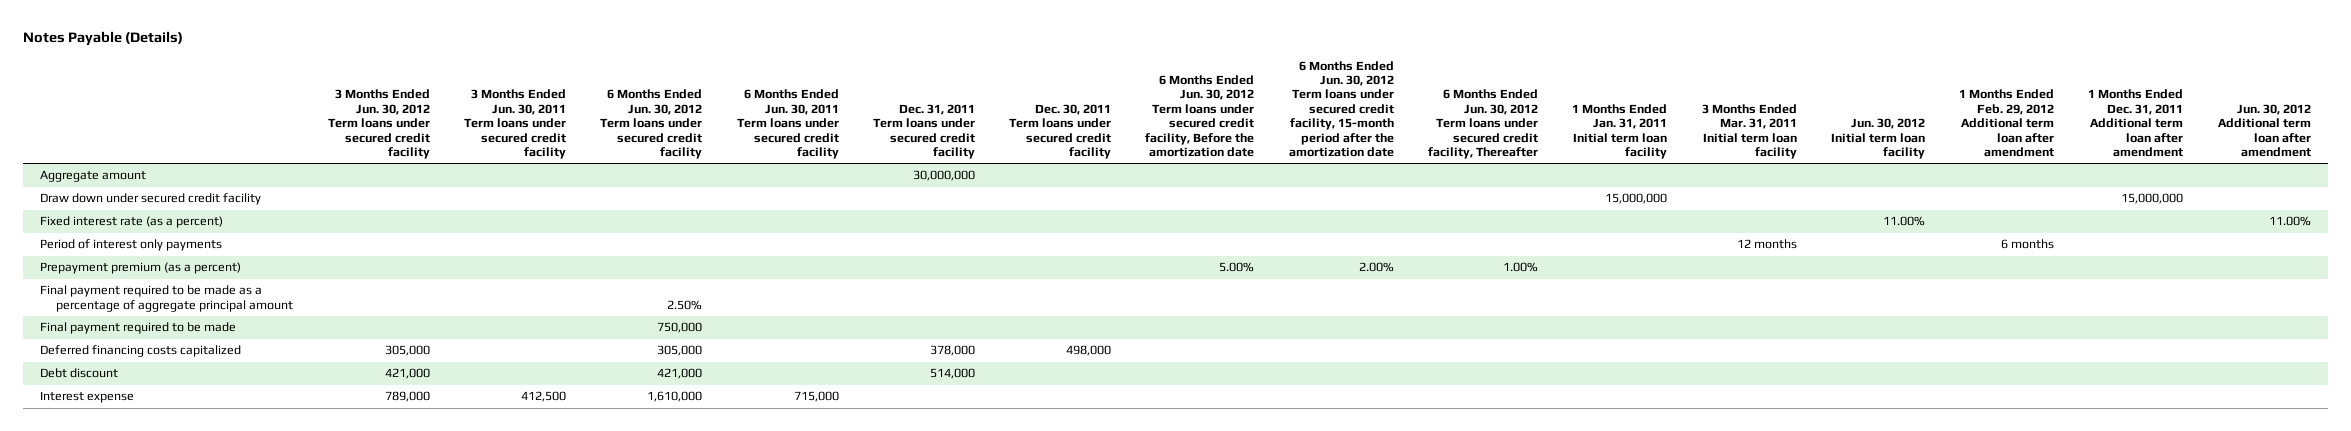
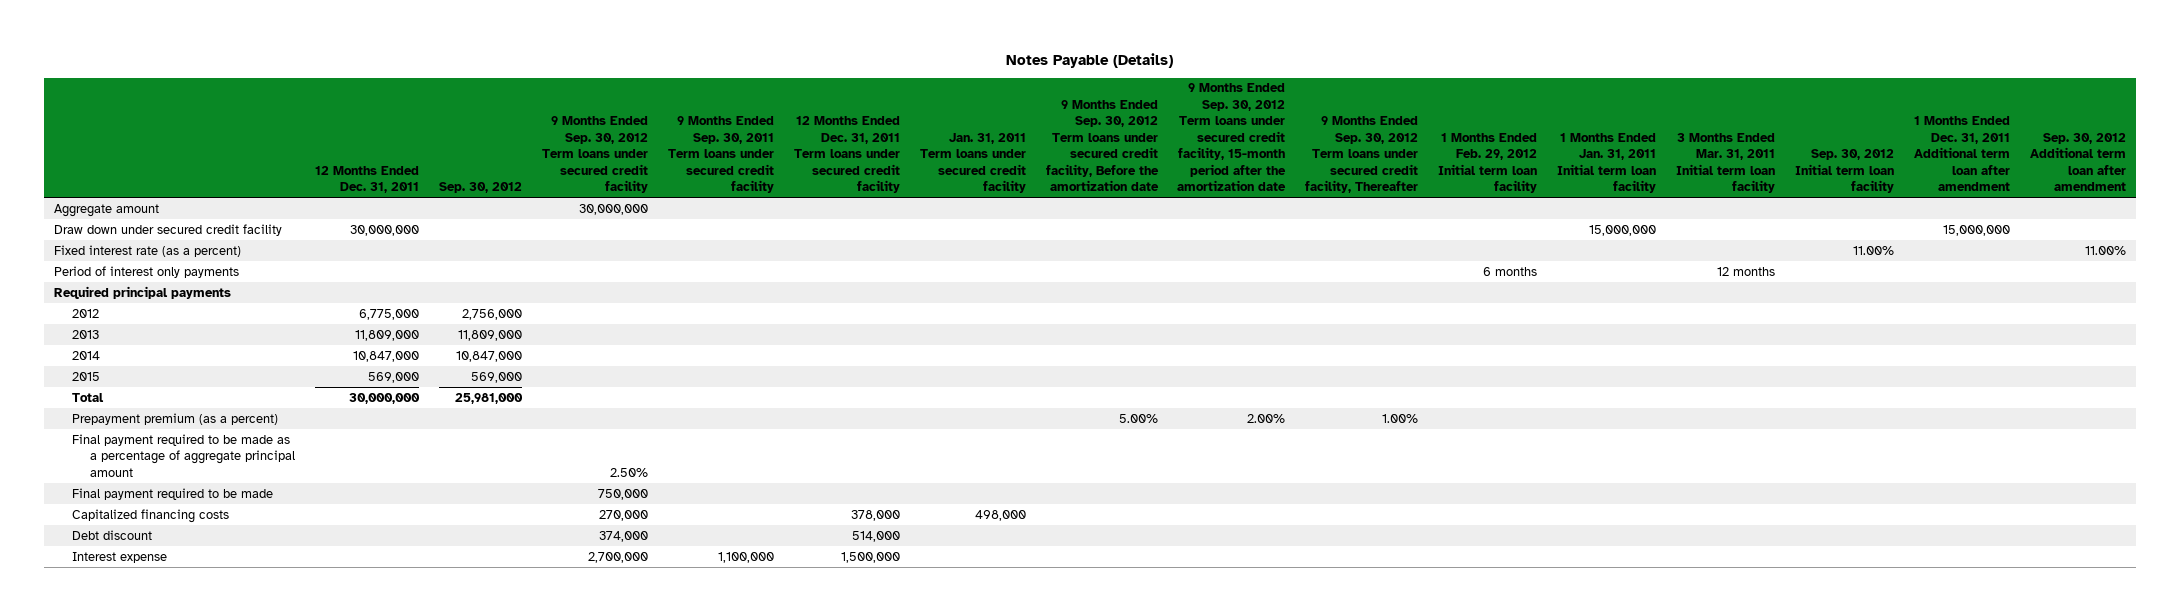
- | 3 Months Ended Jun. 30, 2012 Term loans under secured credit facility | 3 Months Ended Jun. 30, 2011 Term loans under secured credit facility | 6 Months Ended Jun. 30, 2012 Term loans under secured credit facility | 6 Months Ended Jun. 30, 2011 Term loans under secured credit facility | Dec. 31, 2011 Term loans under secured credit facility | Dec. 30, 2011 Term loans under secured credit facility | 6 Months Ended Jun. 30, 2012 Term loans under secured credit facility, Before the amortization date | 6 Months Ended Jun. 30, 2012 Term loans under secured credit facility, 15-month period after the amortization date | 6 Months Ended Jun. 30, 2012 Term loans under secured credit facility, Thereafter | 1 Months Ended Jan. 31, 2011 Initial term loan facility | 3 Months Ended Mar. 31, 2011 Initial term loan facility | Jun. 30, 2012 Initial term loan facility | 1 Months Ended Feb. 29, 2012 Additional term loan after amendment | 1 Months Ended Dec. 31, 2011 Additional term loan after amendment | Jun. 30, 2012 Additional term loan after amendment
+ | 12 Months Ended Dec. 31, 2011 | Sep. 30, 2012 | 9 Months Ended Sep. 30, 2012 Term loans under secured credit facility | 9 Months Ended Sep. 30, 2011 Term loans under secured credit facility | 12 Months Ended Dec. 31, 2011 Term loans under secured credit facility | Jan. 31, 2011 Term loans under secured credit facility | 9 Months Ended Sep. 30, 2012 Term loans under secured credit facility, Before the amortization date | 9 Months Ended Sep. 30, 2012 Term loans under secured credit facility, 15-month period after the amortization date | 9 Months Ended Sep. 30, 2012 Term loans under secured credit facility, Thereafter | 1 Months Ended Feb. 29, 2012 Initial term loan facility | 1 Months Ended Jan. 31, 2011 Initial term loan facility | 3 Months Ended Mar. 31, 2011 Initial term loan facility | Sep. 30, 2012 Initial term loan facility | 1 Months Ended Dec. 31, 2011 Additional term loan after amendment | Sep. 30, 2012 Additional term loan after amendment
+ Required principal payments
+ 2012 | 6,775,000 | 2,756,000 | | | | | | | | | | | | |
+ 2013 | 11,809,000 | 11,809,000 | | | | | | | | | | | | |
+ 2014 | 10,847,000 | 10,847,000 | | | | | | | | | | | | |
+ 2015 | 569,000 | 569,000 | | | | | | | | | | | | |
+ Total | 30,000,000 | 25,981,000 | | | | | | | | | | | | |
- Deferred financing costs capitalized | 305,000 | | 305,000 | | 378,000 | 498,000 | | | | | | | | |
+ Capitalized financing costs | | | 270,000 | | 378,000 | 498,000 | | | | | | | | |

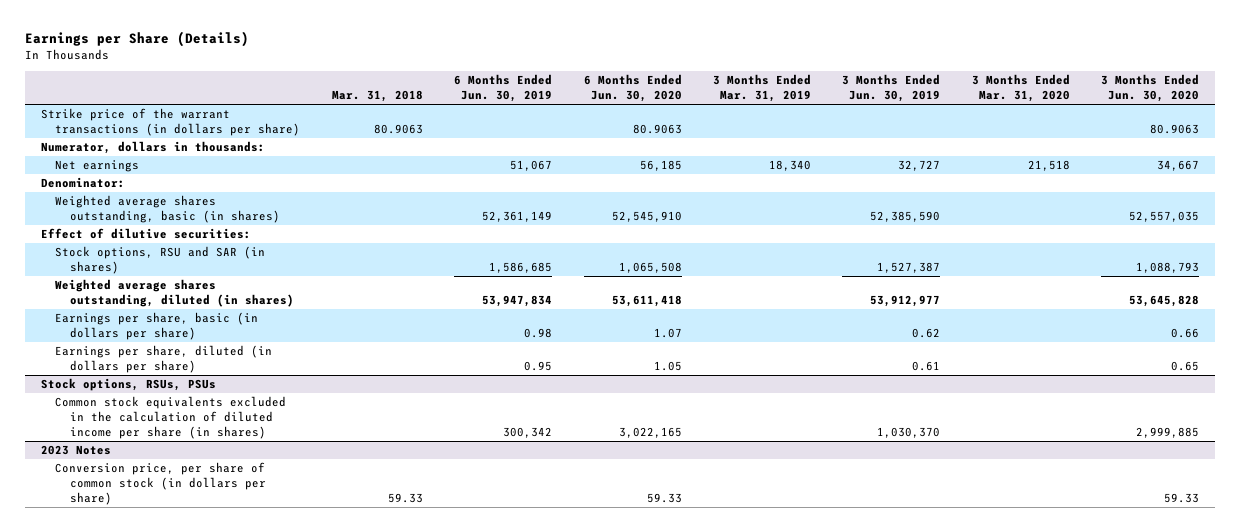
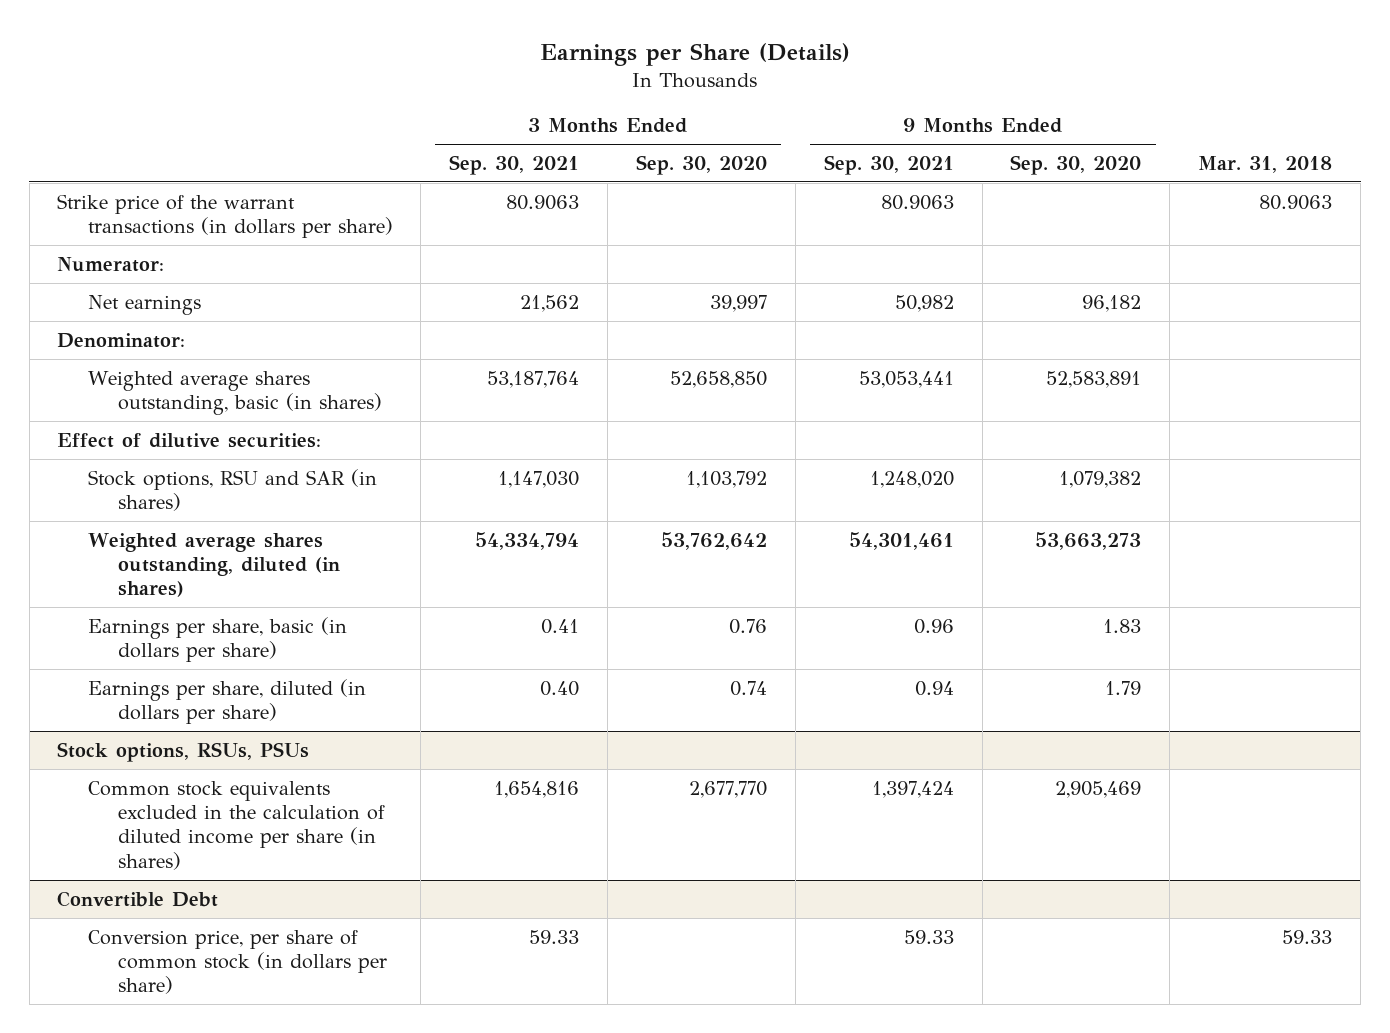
- | Mar. 31, 2018 | 6 Months Ended Jun. 30, 2019 | 6 Months Ended Jun. 30, 2020 | 3 Months Ended Mar. 31, 2019 | 3 Months Ended Jun. 30, 2019 | 3 Months Ended Mar. 31, 2020 | 3 Months Ended Jun. 30, 2020
+ | 3 Months Ended Sep. 30, 2021 | 3 Months Ended Sep. 30, 2020 | 9 Months Ended Sep. 30, 2021 | 9 Months Ended Sep. 30, 2020 | Mar. 31, 2018
- Numerator, dollars in thousands:
+ Numerator:
- 2023 Notes
+ Convertible Debt

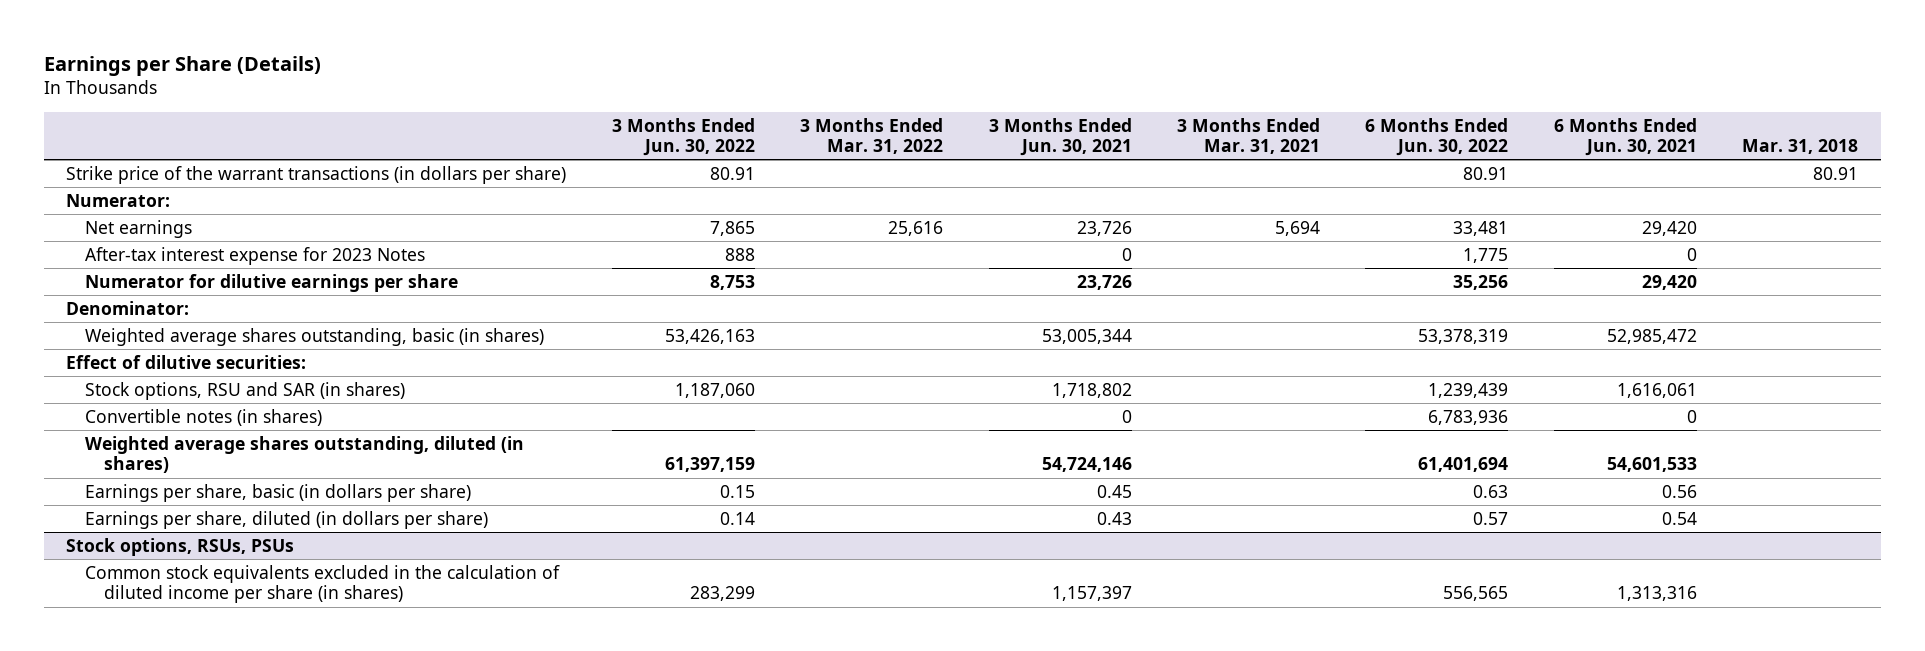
- | 3 Months Ended Sep. 30, 2021 | 3 Months Ended Sep. 30, 2020 | 9 Months Ended Sep. 30, 2021 | 9 Months Ended Sep. 30, 2020 | Mar. 31, 2018
+ | 3 Months Ended Jun. 30, 2022 | 3 Months Ended Mar. 31, 2022 | 3 Months Ended Jun. 30, 2021 | 3 Months Ended Mar. 31, 2021 | 6 Months Ended Jun. 30, 2022 | 6 Months Ended Jun. 30, 2021 | Mar. 31, 2018
- Strike price of the warrant transactions (in dollars per share) | 80.9063 | | 80.9063 | | 80.9063
+ Strike price of the warrant transactions (in dollars per share) | 80.91 | | | | 80.91 | | 80.91
+ After-tax interest expense for 2023 Notes | 888 | | 0 | | 1,775 | 0 |
+ Numerator for dilutive earnings per share | 8,753 | | 23,726 | | 35,256 | 29,420 |
+ Convertible notes (in shares) | | | 0 | | 6,783,936 | 0 |
- Convertible Debt
- Conversion price, per share of common stock (in dollars per share) | 59.33 | | 59.33 | | 59.33

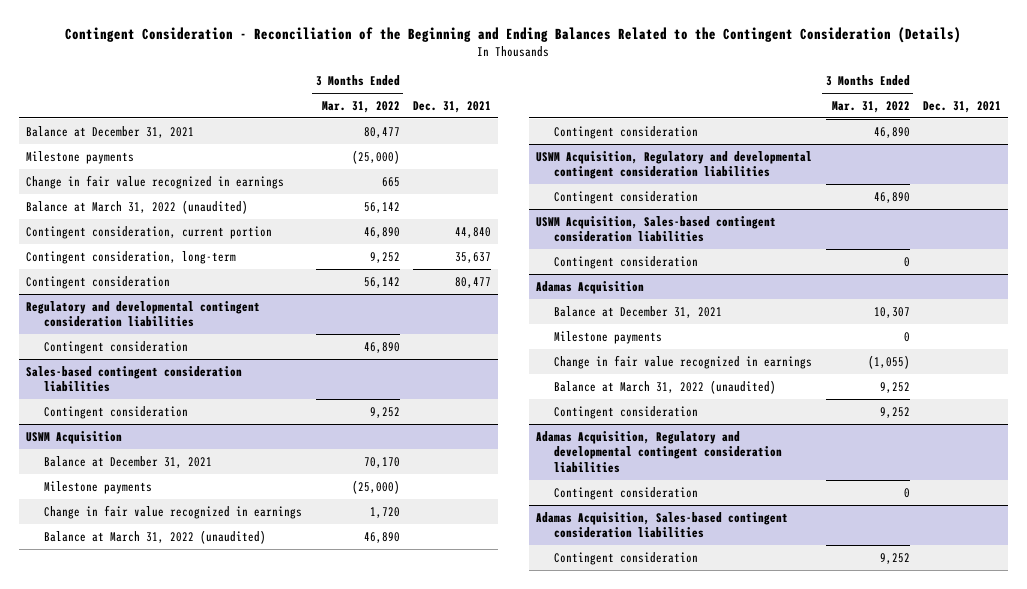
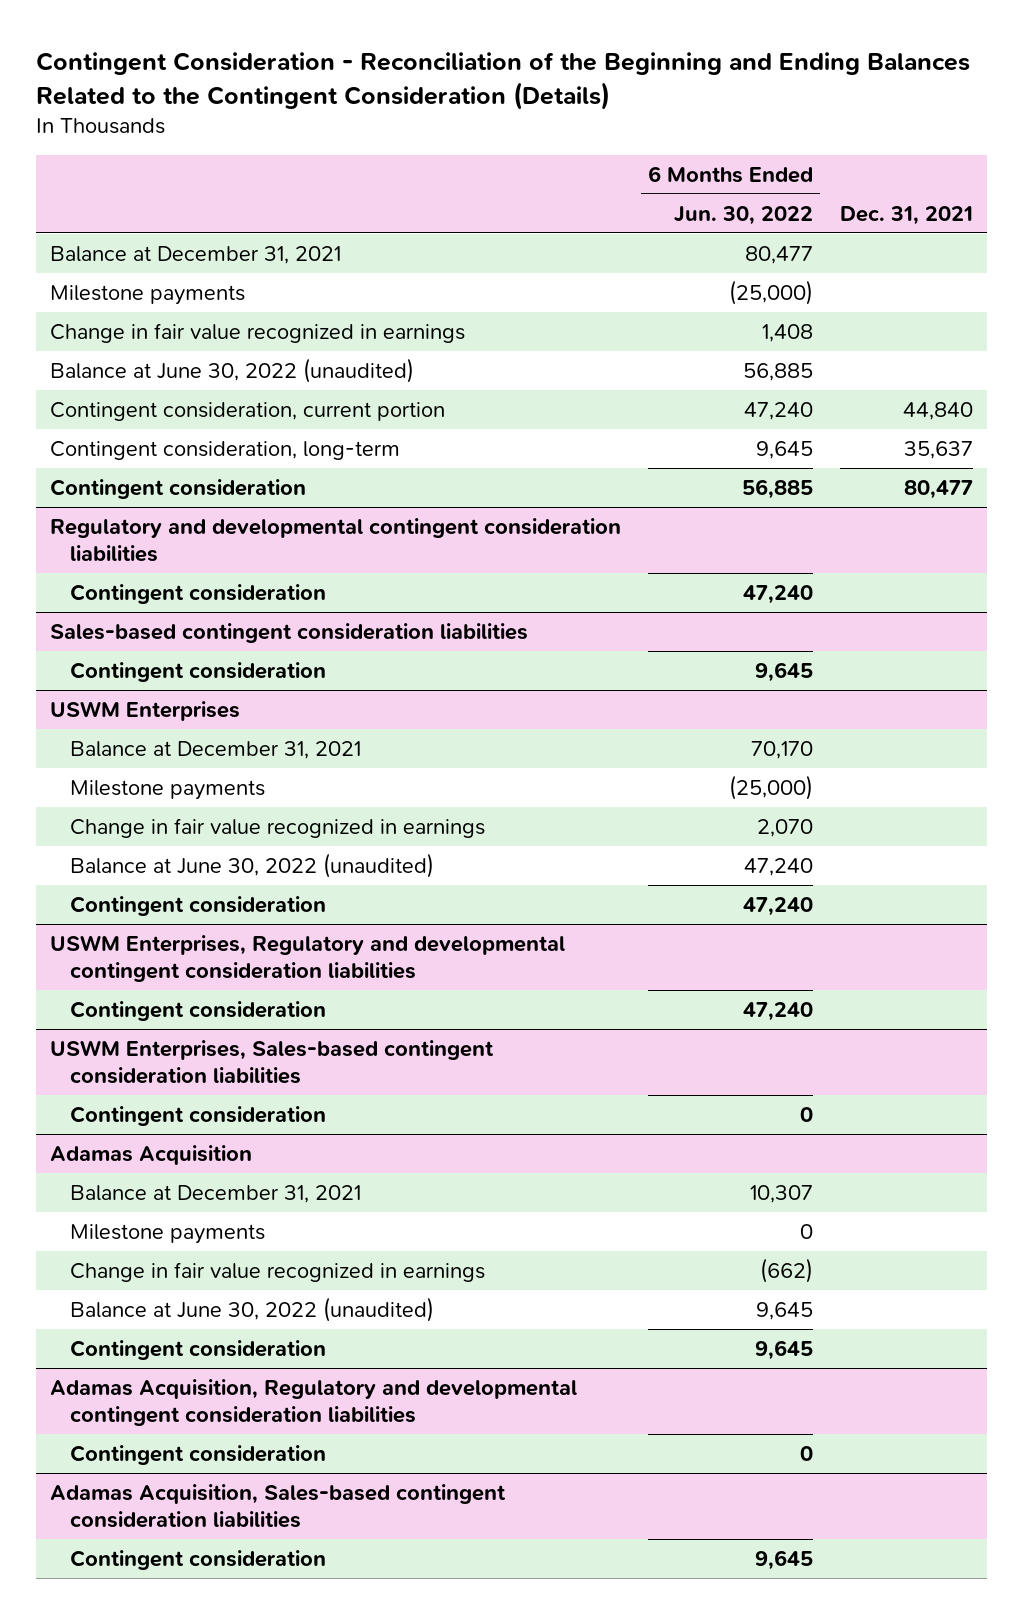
- | 3 Months Ended Mar. 31, 2022 | Dec. 31, 2021
+ | 6 Months Ended Jun. 30, 2022 | Dec. 31, 2021
- Balance at March 31, 2022 (unaudited) | 56,142 |
+ Balance at June 30, 2022 (unaudited) | 56,885 |
- USWM Acquisition
+ USWM Enterprises
- Balance at March 31, 2022 (unaudited) | 46,890 |
+ Balance at June 30, 2022 (unaudited) | 47,240 |
- USWM Acquisition, Regulatory and developmental contingent consideration liabilities
+ USWM Enterprises, Regulatory and developmental contingent consideration liabilities
- USWM Acquisition, Sales-based contingent consideration liabilities
+ USWM Enterprises, Sales-based contingent consideration liabilities
@ Adamas Acquisition
- Balance at March 31, 2022 (unaudited) | 9,252 |
+ Balance at June 30, 2022 (unaudited) | 9,645 |

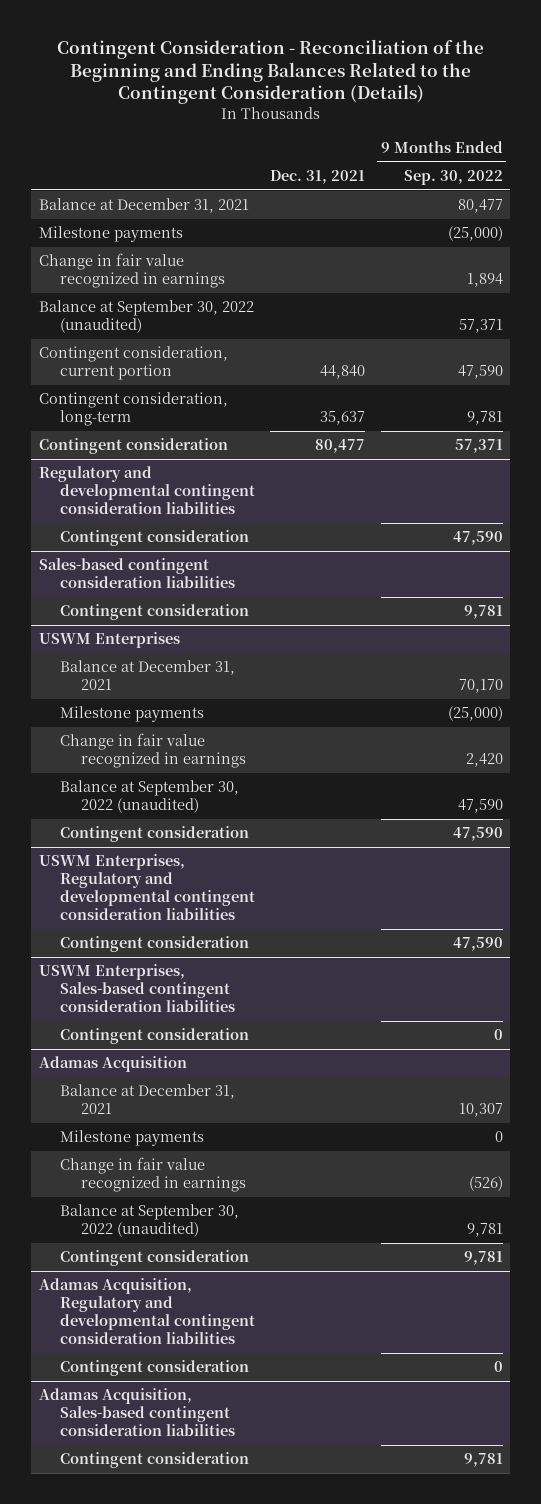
- | 6 Months Ended Jun. 30, 2022 | Dec. 31, 2021
+ | Dec. 31, 2021 | 9 Months Ended Sep. 30, 2022
- Balance at June 30, 2022 (unaudited) | 56,885 |
+ Balance at September 30, 2022 (unaudited) | | 57,371
@ USWM Enterprises
- Balance at June 30, 2022 (unaudited) | 47,240 |
+ Balance at September 30, 2022 (unaudited) | | 47,590
@ Adamas Acquisition
- Balance at June 30, 2022 (unaudited) | 9,645 |
+ Balance at September 30, 2022 (unaudited) | | 9,781

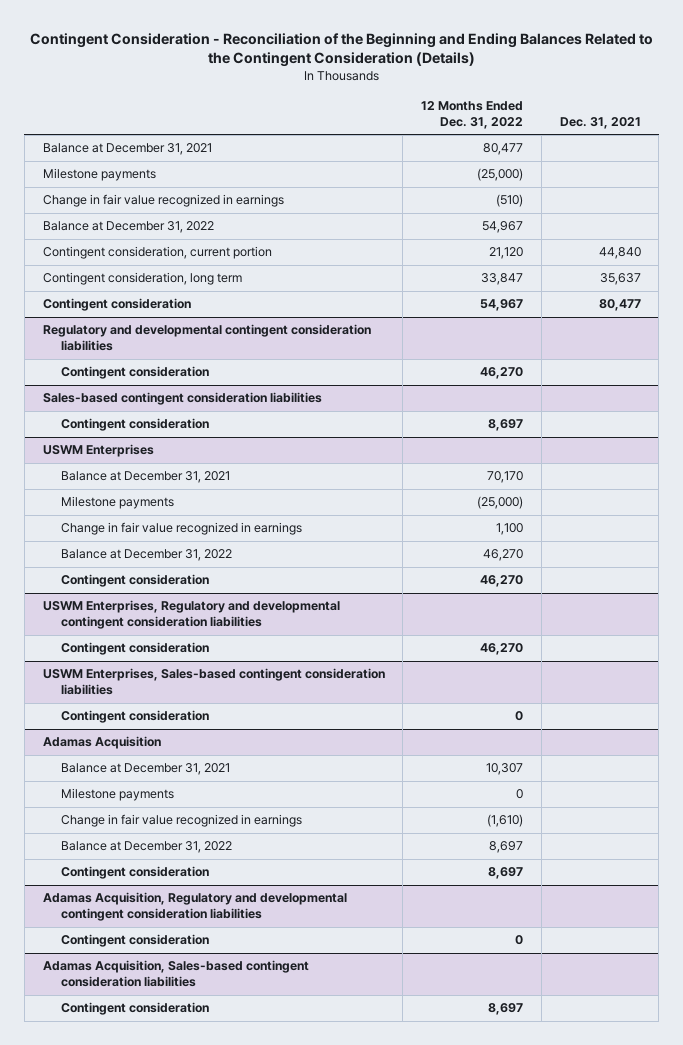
- | Dec. 31, 2021 | 9 Months Ended Sep. 30, 2022
+ | 12 Months Ended Dec. 31, 2022 | Dec. 31, 2021
- Balance at September 30, 2022 (unaudited) | | 57,371
+ Balance at December 31, 2022 | 54,967 |
- Contingent consideration, long-term | 35,637 | 9,781
+ Contingent consideration, long term | 33,847 | 35,637
@ USWM Enterprises
- Balance at September 30, 2022 (unaudited) | | 47,590
+ Balance at December 31, 2022 | 46,270 |
@ Adamas Acquisition
- Balance at September 30, 2022 (unaudited) | | 9,781
+ Balance at December 31, 2022 | 8,697 |

